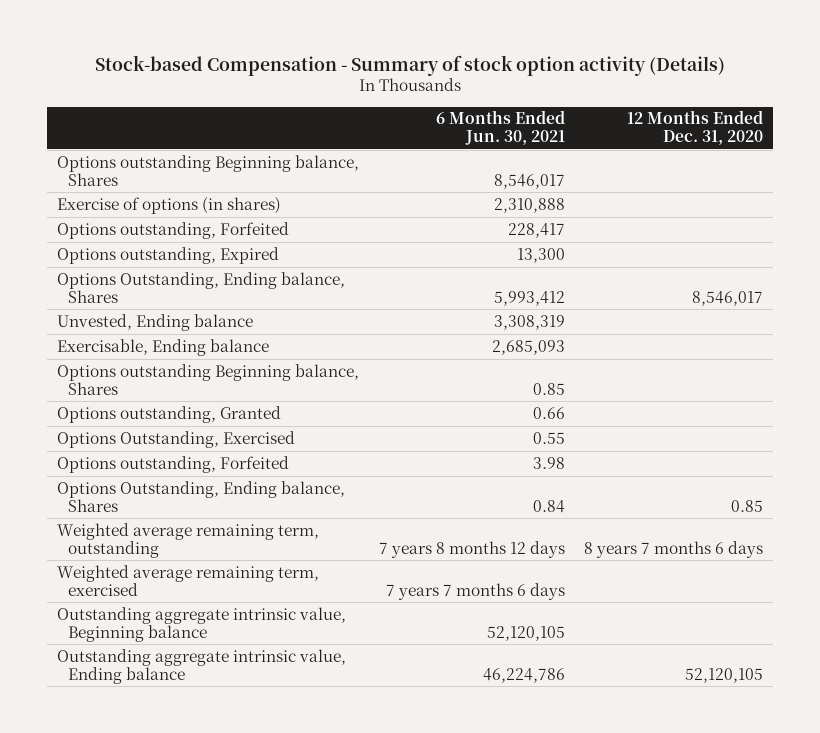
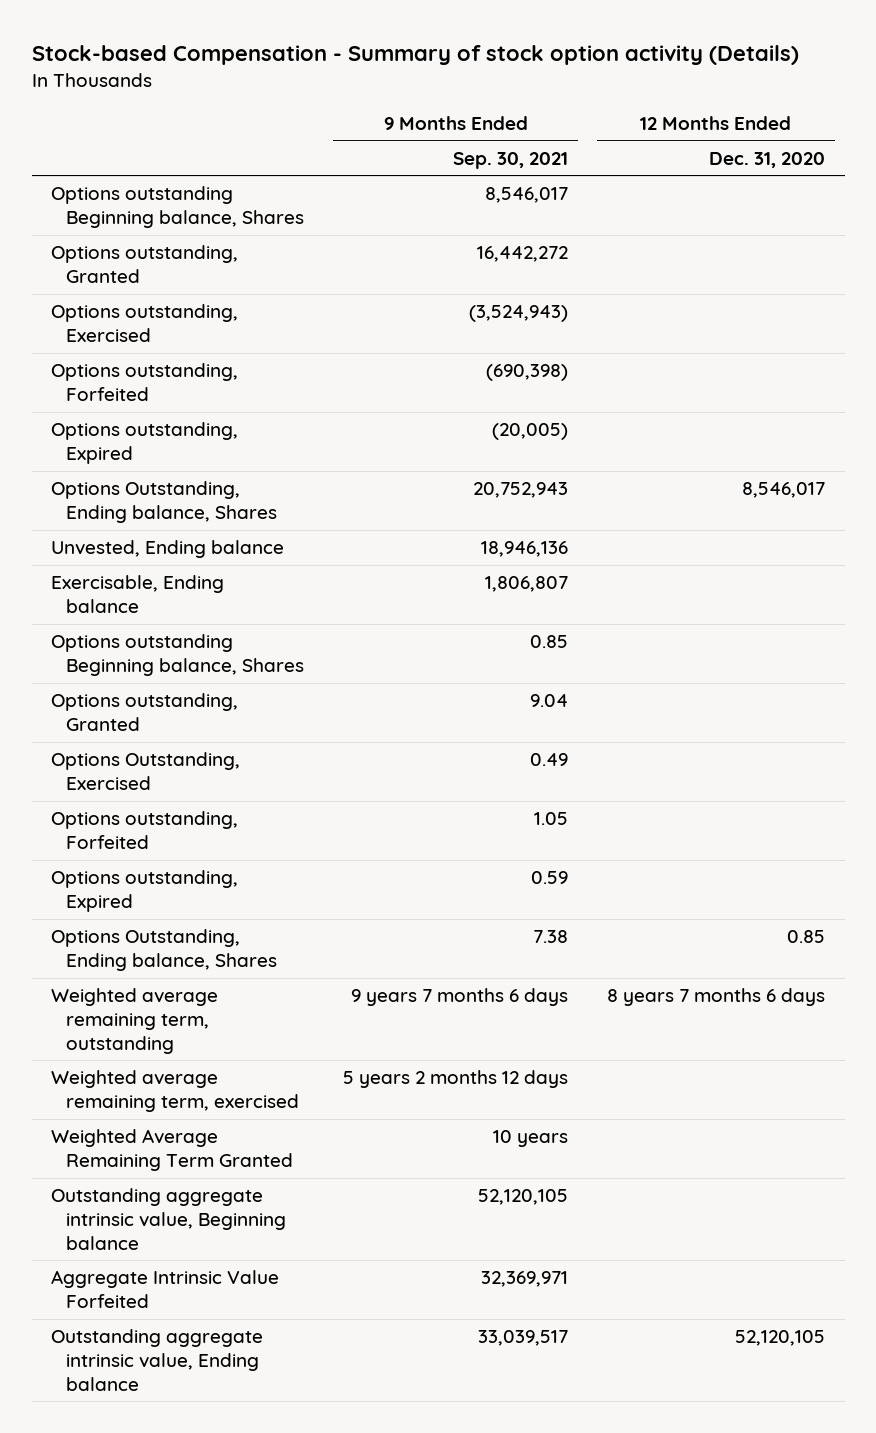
- | 6 Months Ended Jun. 30, 2021 | 12 Months Ended Dec. 31, 2020
+ | 9 Months Ended Sep. 30, 2021 | 12 Months Ended Dec. 31, 2020
- Exercise of options (in shares) | 2,310,888 |
+ Options outstanding, Granted | 16,442,272 |
+ Options outstanding, Exercised | (3,524,943) |
+ Options outstanding, Expired | 0.59 |
+ Weighted Average Remaining Term Granted | 10 years |
+ Aggregate Intrinsic Value Forfeited | 32,369,971 |

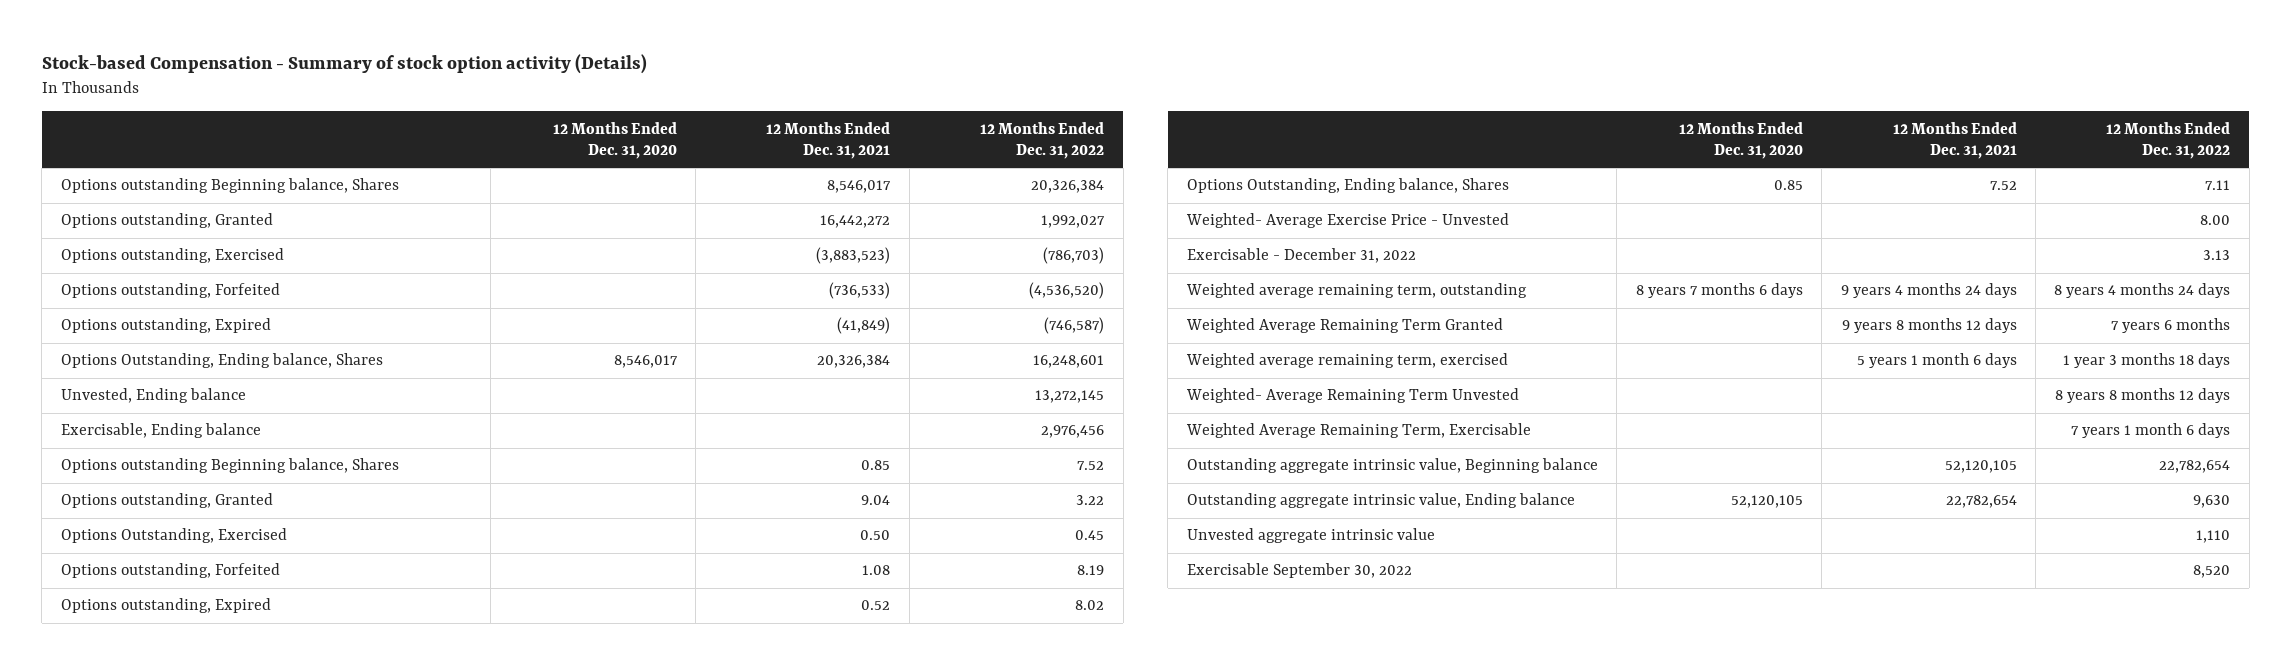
- | 9 Months Ended Sep. 30, 2021 | 12 Months Ended Dec. 31, 2020
+ | 12 Months Ended Dec. 31, 2020 | 12 Months Ended Dec. 31, 2021 | 12 Months Ended Dec. 31, 2022
+ Weighted- Average Exercise Price - Unvested | | | 8.00
+ Exercisable - December 31, 2022 | | | 3.13
moved down: Weighted average remaining term, exercised | | 5 years 1 month 6 days | 1 year 3 months 18 days
+ Weighted- Average Remaining Term Unvested | | | 8 years 8 months 12 days
+ Weighted Average Remaining Term, Exercisable | | | 7 years 1 month 6 days
- Aggregate Intrinsic Value Forfeited | 32,369,971 |
+ Unvested aggregate intrinsic value | | | 1,110
+ Exercisable September 30, 2022 | | | 8,520

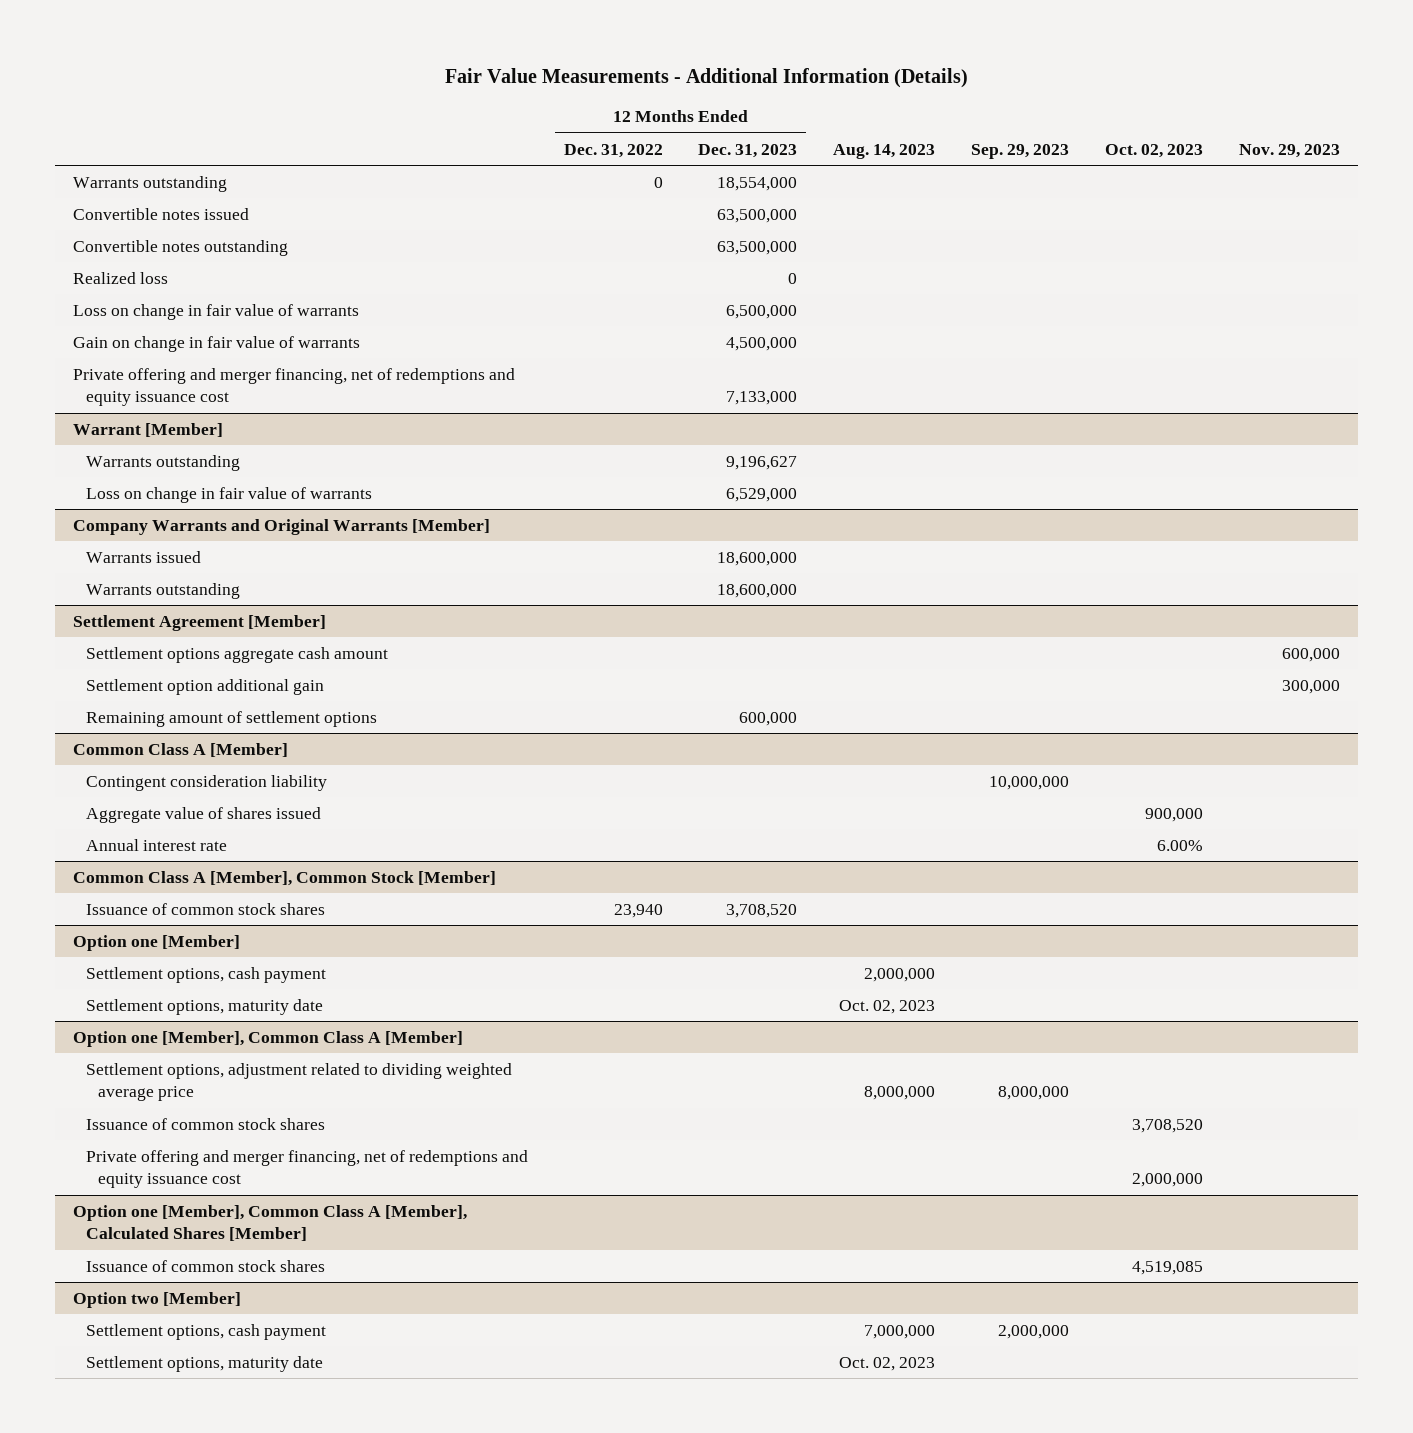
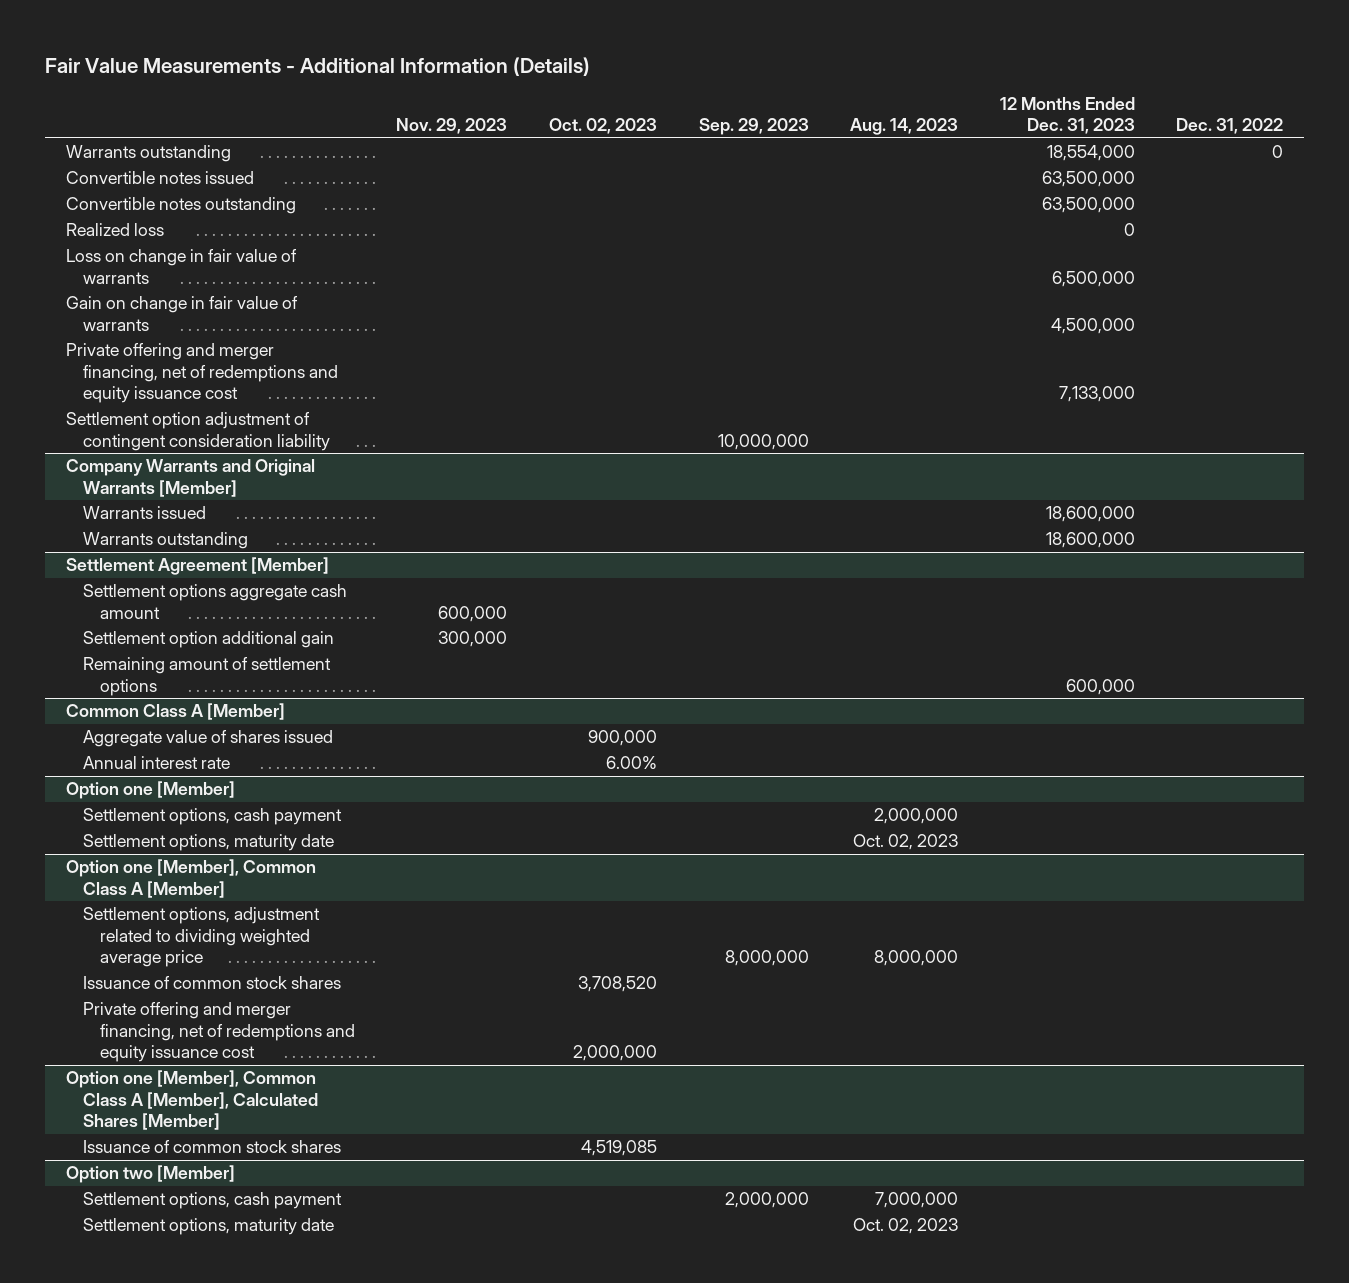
- | 12 Months Ended Dec. 31, 2022 | 12 Months Ended Dec. 31, 2023 | Aug. 14, 2023 | Sep. 29, 2023 | Oct. 02, 2023 | Nov. 29, 2023
+ | Nov. 29, 2023 | Oct. 02, 2023 | Sep. 29, 2023 | Aug. 14, 2023 | 12 Months Ended Dec. 31, 2023 | Dec. 31, 2022
- Warrant [Member]
- Warrants outstanding | | 9,196,627 | | | |
- Loss on change in fair value of warrants | | 6,529,000 | | | |
+ Settlement option adjustment of contingent consideration liability | | | 10,000,000 | | |
@ Common Class A [Member]
- Contingent consideration liability | | | | 10,000,000 | |
- Common Class A [Member], Common Stock [Member]
- Issuance of common stock shares | 23,940 | 3,708,520 | | | |

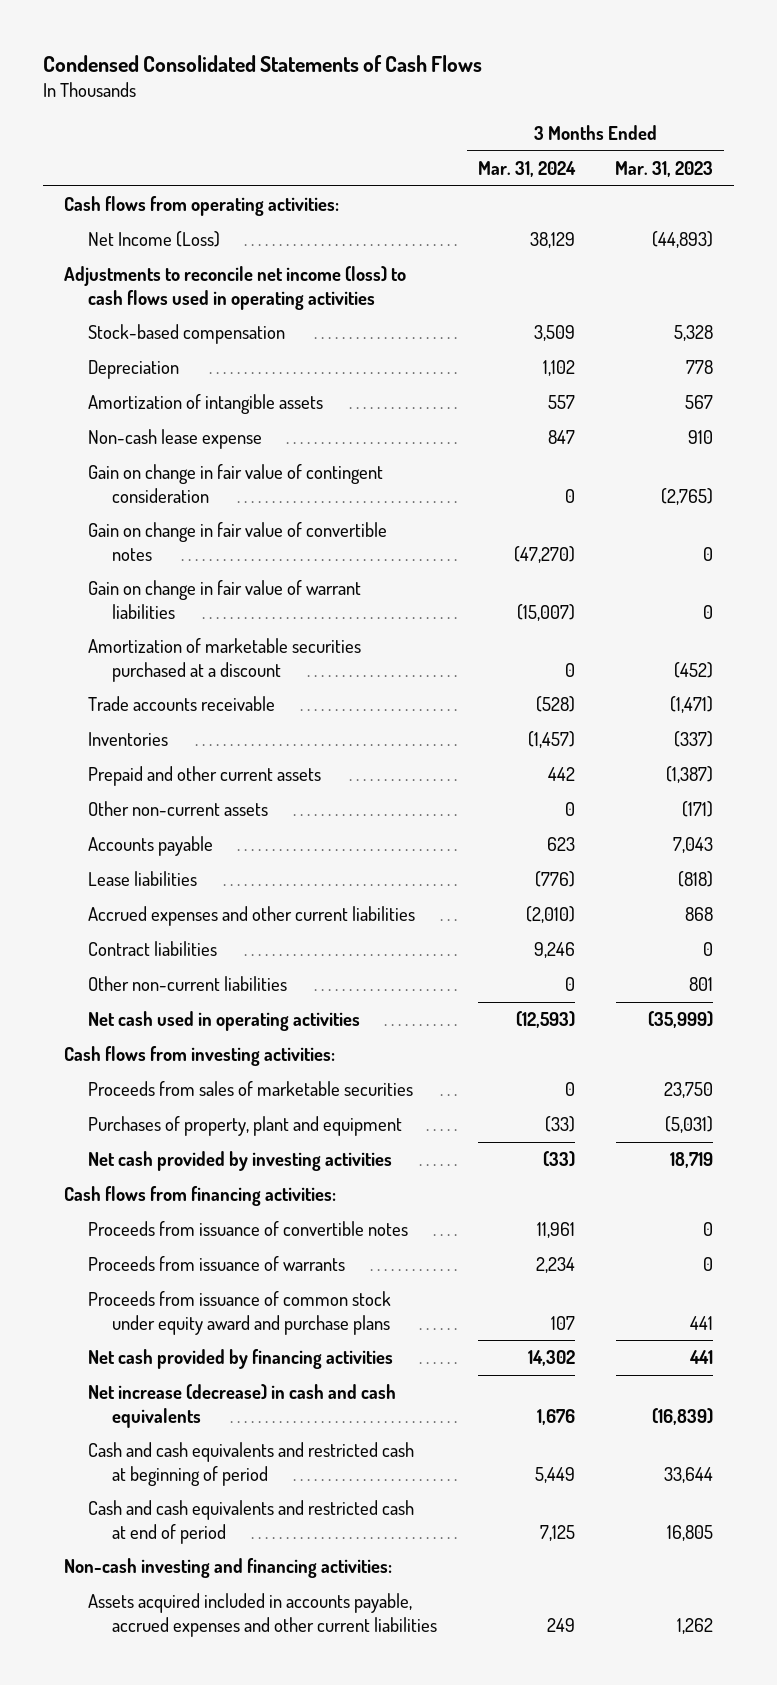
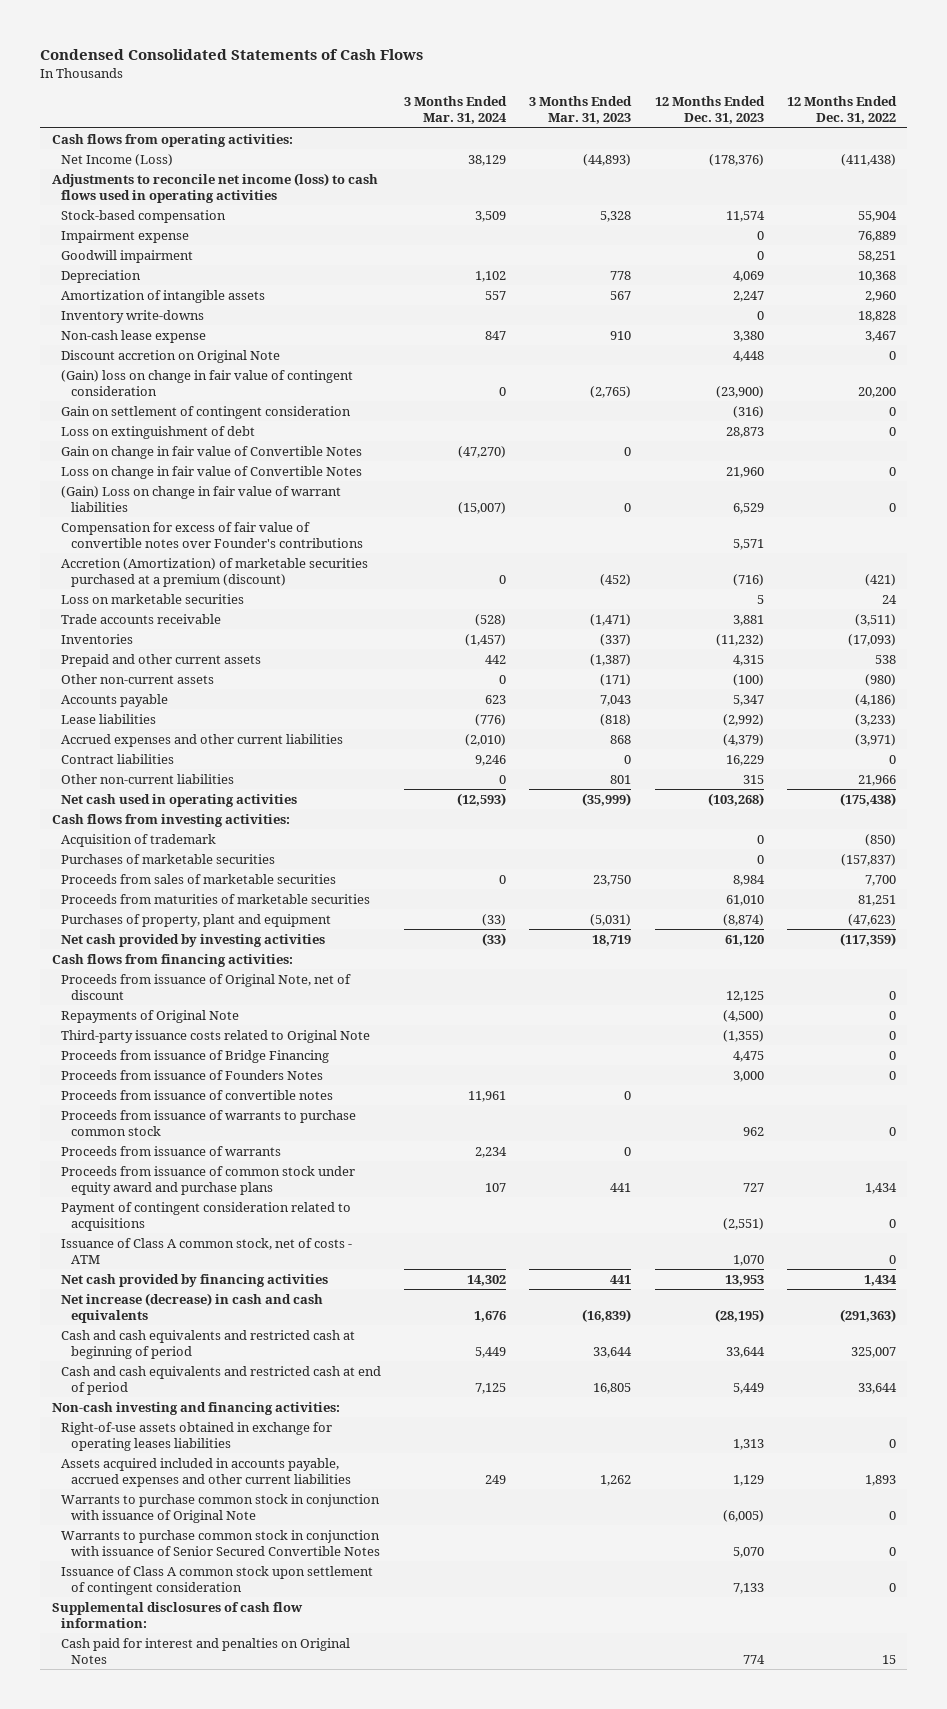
- | 3 Months Ended Mar. 31, 2024 | 3 Months Ended Mar. 31, 2023
+ | 3 Months Ended Mar. 31, 2024 | 3 Months Ended Mar. 31, 2023 | 12 Months Ended Dec. 31, 2023 | 12 Months Ended Dec. 31, 2022
+ Impairment expense | | | 0 | 76,889
+ Goodwill impairment | | | 0 | 58,251
+ Inventory write-downs | | | 0 | 18,828
- Gain on change in fair value of contingent consideration | 0 | (2,765)
- Gain on change in fair value of convertible notes | (47,270) | 0
- Gain on change in fair value of warrant liabilities | (15,007) | 0
- Amortization of marketable securities purchased at a discount | 0 | (452)
+ Discount accretion on Original Note | | | 4,448 | 0
+ (Gain) loss on change in fair value of contingent consideration | 0 | (2,765) | (23,900) | 20,200
+ Gain on settlement of contingent consideration | | | (316) | 0
+ Loss on extinguishment of debt | | | 28,873 | 0
+ Gain on change in fair value of Convertible Notes | (47,270) | 0 | |
+ Loss on change in fair value of Convertible Notes | | | 21,960 | 0
+ (Gain) Loss on change in fair value of warrant liabilities | (15,007) | 0 | 6,529 | 0
+ Compensation for excess of fair value of convertible notes over Founder's contributions | | | 5,571 |
+ Accretion (Amortization) of marketable securities purchased at a premium (discount) | 0 | (452) | (716) | (421)
+ Loss on marketable securities | | | 5 | 24
+ Acquisition of trademark | | | 0 | (850)
+ Purchases of marketable securities | | | 0 | (157,837)
+ Proceeds from maturities of marketable securities | | | 61,010 | 81,251
+ Proceeds from issuance of Original Note, net of discount | | | 12,125 | 0
+ Repayments of Original Note | | | (4,500) | 0
+ Third-party issuance costs related to Original Note | | | (1,355) | 0
+ Proceeds from issuance of Bridge Financing | | | 4,475 | 0
+ Proceeds from issuance of Founders Notes | | | 3,000 | 0
+ Proceeds from issuance of warrants to purchase common stock | | | 962 | 0
+ Payment of contingent consideration related to acquisitions | | | (2,551) | 0
+ Issuance of Class A common stock, net of costs - ATM | | | 1,070 | 0
+ Right-of-use assets obtained in exchange for operating leases liabilities | | | 1,313 | 0
+ Warrants to purchase common stock in conjunction with issuance of Original Note | | | (6,005) | 0
+ Warrants to purchase common stock in conjunction with issuance of Senior Secured Convertible Notes | | | 5,070 | 0
+ Issuance of Class A common stock upon settlement of contingent consideration | | | 7,133 | 0
+ Supplemental disclosures of cash flow information:
+ Cash paid for interest and penalties on Original Notes | | | 774 | 15

